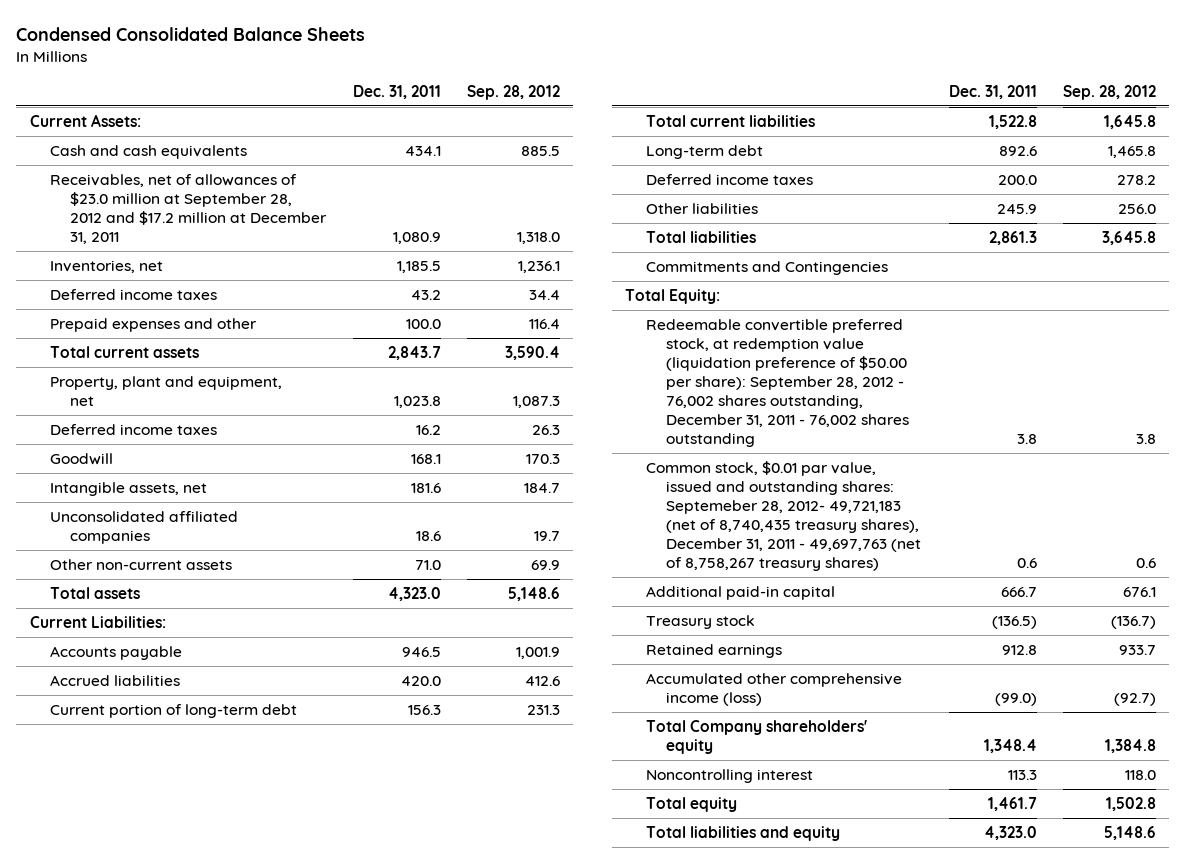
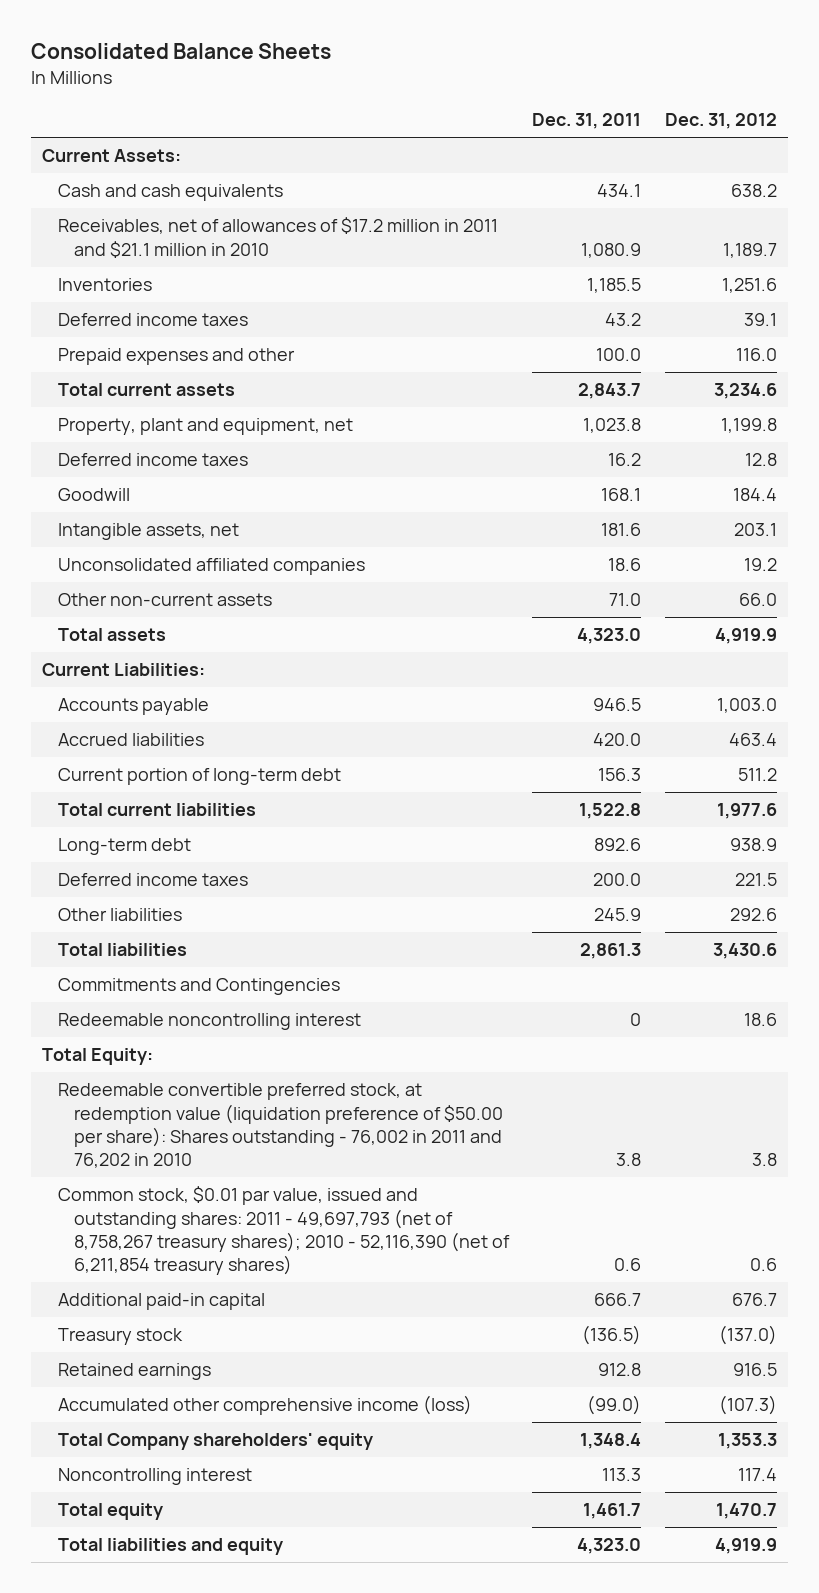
- Condensed Consolidated Balance Sheets
+ Consolidated Balance Sheets
- | Dec. 31, 2011 | Sep. 28, 2012
+ | Dec. 31, 2011 | Dec. 31, 2012
- Receivables, net of allowances of $23.0 million at September 28, 2012 and $17.2 million at December 31, 2011 | 1,080.9 | 1,318.0
- Inventories, net | 1,185.5 | 1,236.1
+ Receivables, net of allowances of $17.2 million in 2011 and $21.1 million in 2010 | 1,080.9 | 1,189.7
+ Inventories | 1,185.5 | 1,251.6
+ Redeemable noncontrolling interest | 0 | 18.6
- Redeemable convertible preferred stock, at redemption value (liquidation preference of $50.00 per share): September 28, 2012 - 76,002 shares outstanding, December 31, 2011 - 76,002 shares outstanding | 3.8 | 3.8
- Common stock, $0.01 par value, issued and outstanding shares: Septemeber 28, 2012- 49,721,183 (net of 8,740,435 treasury shares), December 31, 2011 - 49,697,763 (net of 8,758,267 treasury shares) | 0.6 | 0.6
+ Redeemable convertible preferred stock, at redemption value (liquidation preference of $50.00 per share): Shares outstanding - 76,002 in 2011 and 76,202 in 2010 | 3.8 | 3.8
+ Common stock, $0.01 par value, issued and outstanding shares: 2011 - 49,697,793 (net of 8,758,267 treasury shares); 2010 - 52,116,390 (net of 6,211,854 treasury shares) | 0.6 | 0.6

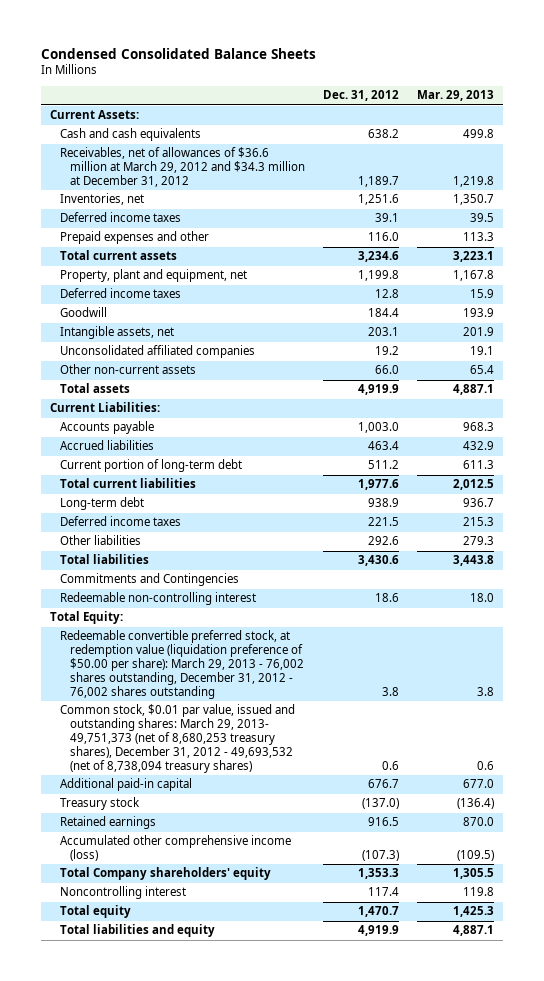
- Consolidated Balance Sheets
+ Condensed Consolidated Balance Sheets
- | Dec. 31, 2011 | Dec. 31, 2012
+ | Dec. 31, 2012 | Mar. 29, 2013
- Receivables, net of allowances of $17.2 million in 2011 and $21.1 million in 2010 | 1,080.9 | 1,189.7
- Inventories | 1,185.5 | 1,251.6
+ Receivables, net of allowances of $36.6 million at March 29, 2012 and $34.3 million at December 31, 2012 | 1,189.7 | 1,219.8
+ Inventories, net | 1,251.6 | 1,350.7
- Redeemable noncontrolling interest | 0 | 18.6
+ Redeemable non-controlling interest | 18.6 | 18.0
- Redeemable convertible preferred stock, at redemption value (liquidation preference of $50.00 per share): Shares outstanding - 76,002 in 2011 and 76,202 in 2010 | 3.8 | 3.8
- Common stock, $0.01 par value, issued and outstanding shares: 2011 - 49,697,793 (net of 8,758,267 treasury shares); 2010 - 52,116,390 (net of 6,211,854 treasury shares) | 0.6 | 0.6
+ Redeemable convertible preferred stock, at redemption value (liquidation preference of $50.00 per share): March 29, 2013 - 76,002 shares outstanding, December 31, 2012 - 76,002 shares outstanding | 3.8 | 3.8
+ Common stock, $0.01 par value, issued and outstanding shares: March 29, 2013- 49,751,373 (net of 8,680,253 treasury shares), December 31, 2012 - 49,693,532 (net of 8,738,094 treasury shares) | 0.6 | 0.6

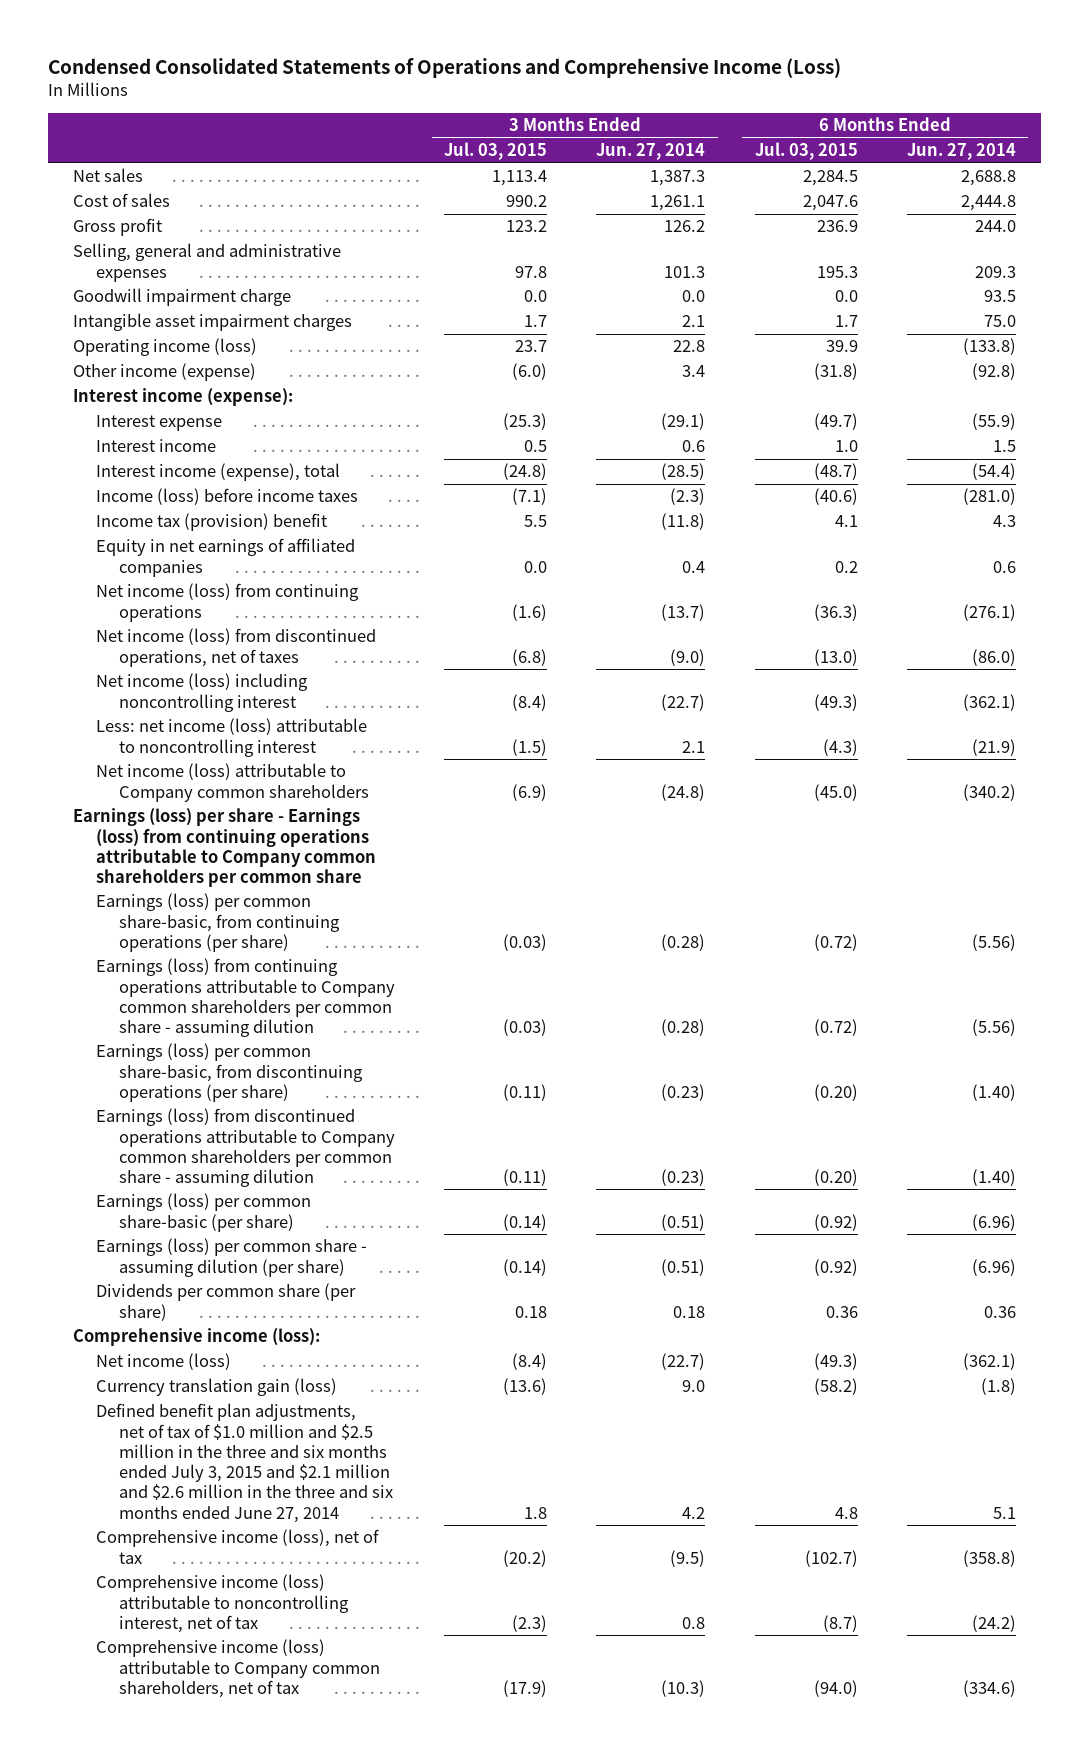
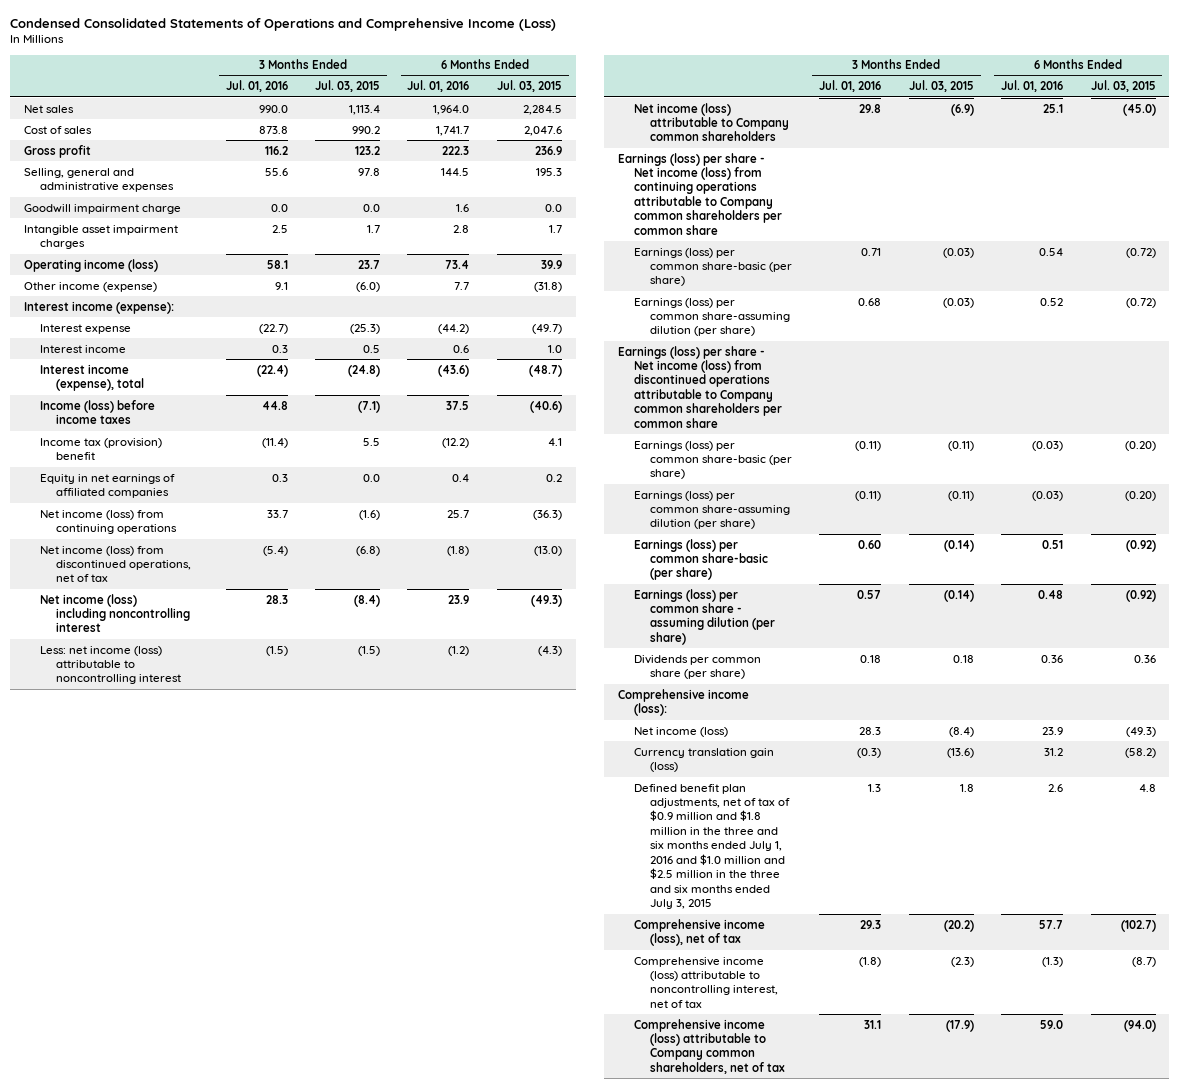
- | 3 Months Ended Jul. 03, 2015 | 3 Months Ended Jun. 27, 2014 | 6 Months Ended Jul. 03, 2015 | 6 Months Ended Jun. 27, 2014
+ | 3 Months Ended Jul. 01, 2016 | 3 Months Ended Jul. 03, 2015 | 6 Months Ended Jul. 01, 2016 | 6 Months Ended Jul. 03, 2015
- Net income (loss) from discontinued operations, net of taxes | (6.8) | (9.0) | (13.0) | (86.0)
+ Net income (loss) from discontinued operations, net of tax | (5.4) | (6.8) | (1.8) | (13.0)
- Earnings (loss) per share - Earnings (loss) from continuing operations attributable to Company common shareholders per common share
- Earnings (loss) per common share-basic, from continuing operations (per share) | (0.03) | (0.28) | (0.72) | (5.56)
- Earnings (loss) from continuing operations attributable to Company common shareholders per common share - assuming dilution | (0.03) | (0.28) | (0.72) | (5.56)
- Earnings (loss) per common share-basic, from discontinuing operations (per share) | (0.11) | (0.23) | (0.20) | (1.40)
- Earnings (loss) from discontinued operations attributable to Company common shareholders per common share - assuming dilution | (0.11) | (0.23) | (0.20) | (1.40)
+ Earnings (loss) per share - Net income (loss) from continuing operations attributable to Company common shareholders per common share
+ Earnings (loss) per common share-basic (per share) | 0.71 | (0.03) | 0.54 | (0.72)
+ Earnings (loss) per common share-assuming dilution (per share) | 0.68 | (0.03) | 0.52 | (0.72)
+ Earnings (loss) per share - Net income (loss) from discontinued operations attributable to Company common shareholders per common share
+ Earnings (loss) per common share-basic (per share) | (0.11) | (0.11) | (0.03) | (0.20)
+ Earnings (loss) per common share-assuming dilution (per share) | (0.11) | (0.11) | (0.03) | (0.20)
- Defined benefit plan adjustments, net of tax of $1.0 million and $2.5 million in the three and six months ended July 3, 2015 and $2.1 million and $2.6 million in the three and six months ended June 27, 2014 | 1.8 | 4.2 | 4.8 | 5.1
+ Defined benefit plan adjustments, net of tax of $0.9 million and $1.8 million in the three and six months ended July 1, 2016 and $1.0 million and $2.5 million in the three and six months ended July 3, 2015 | 1.3 | 1.8 | 2.6 | 4.8

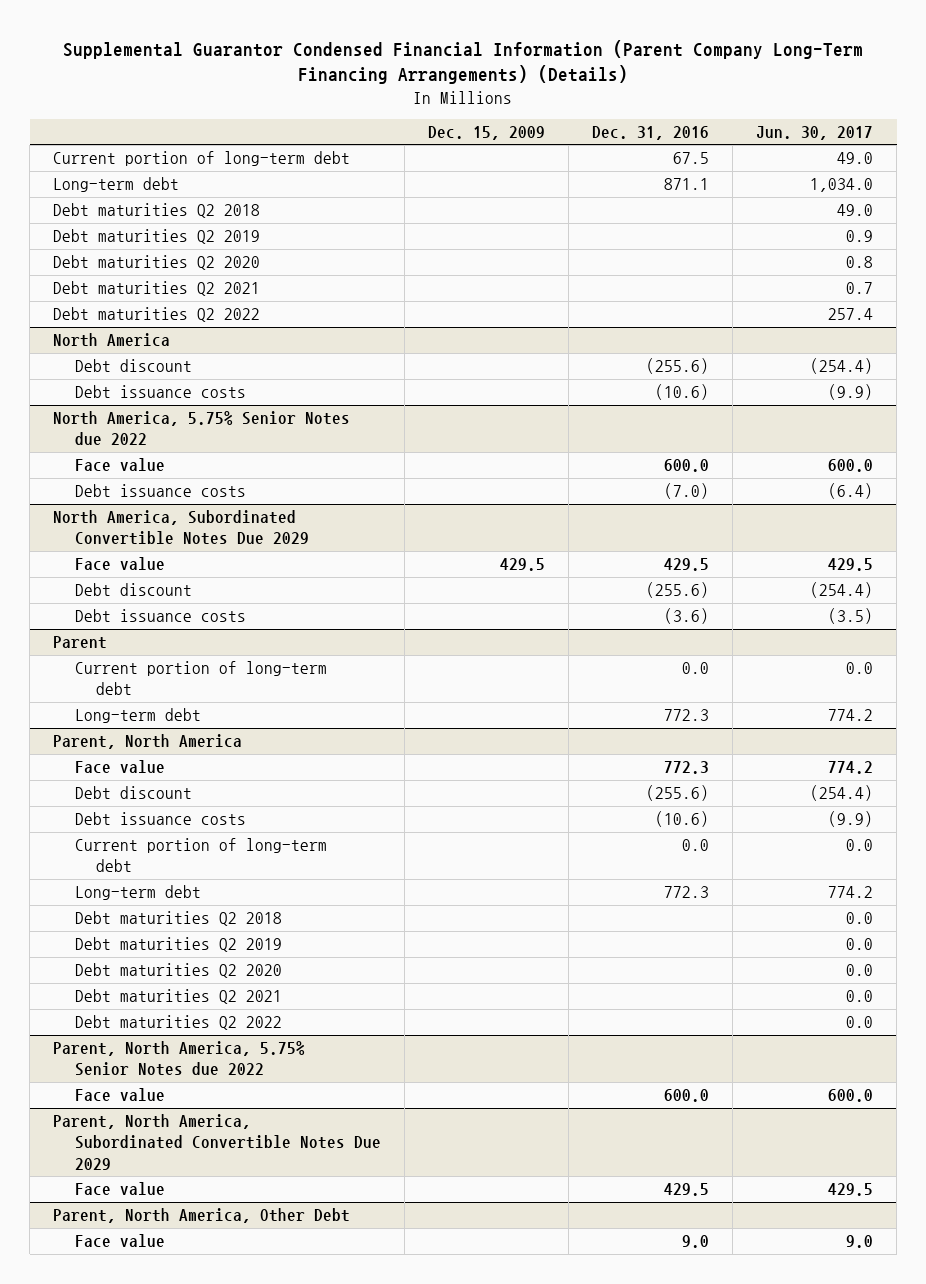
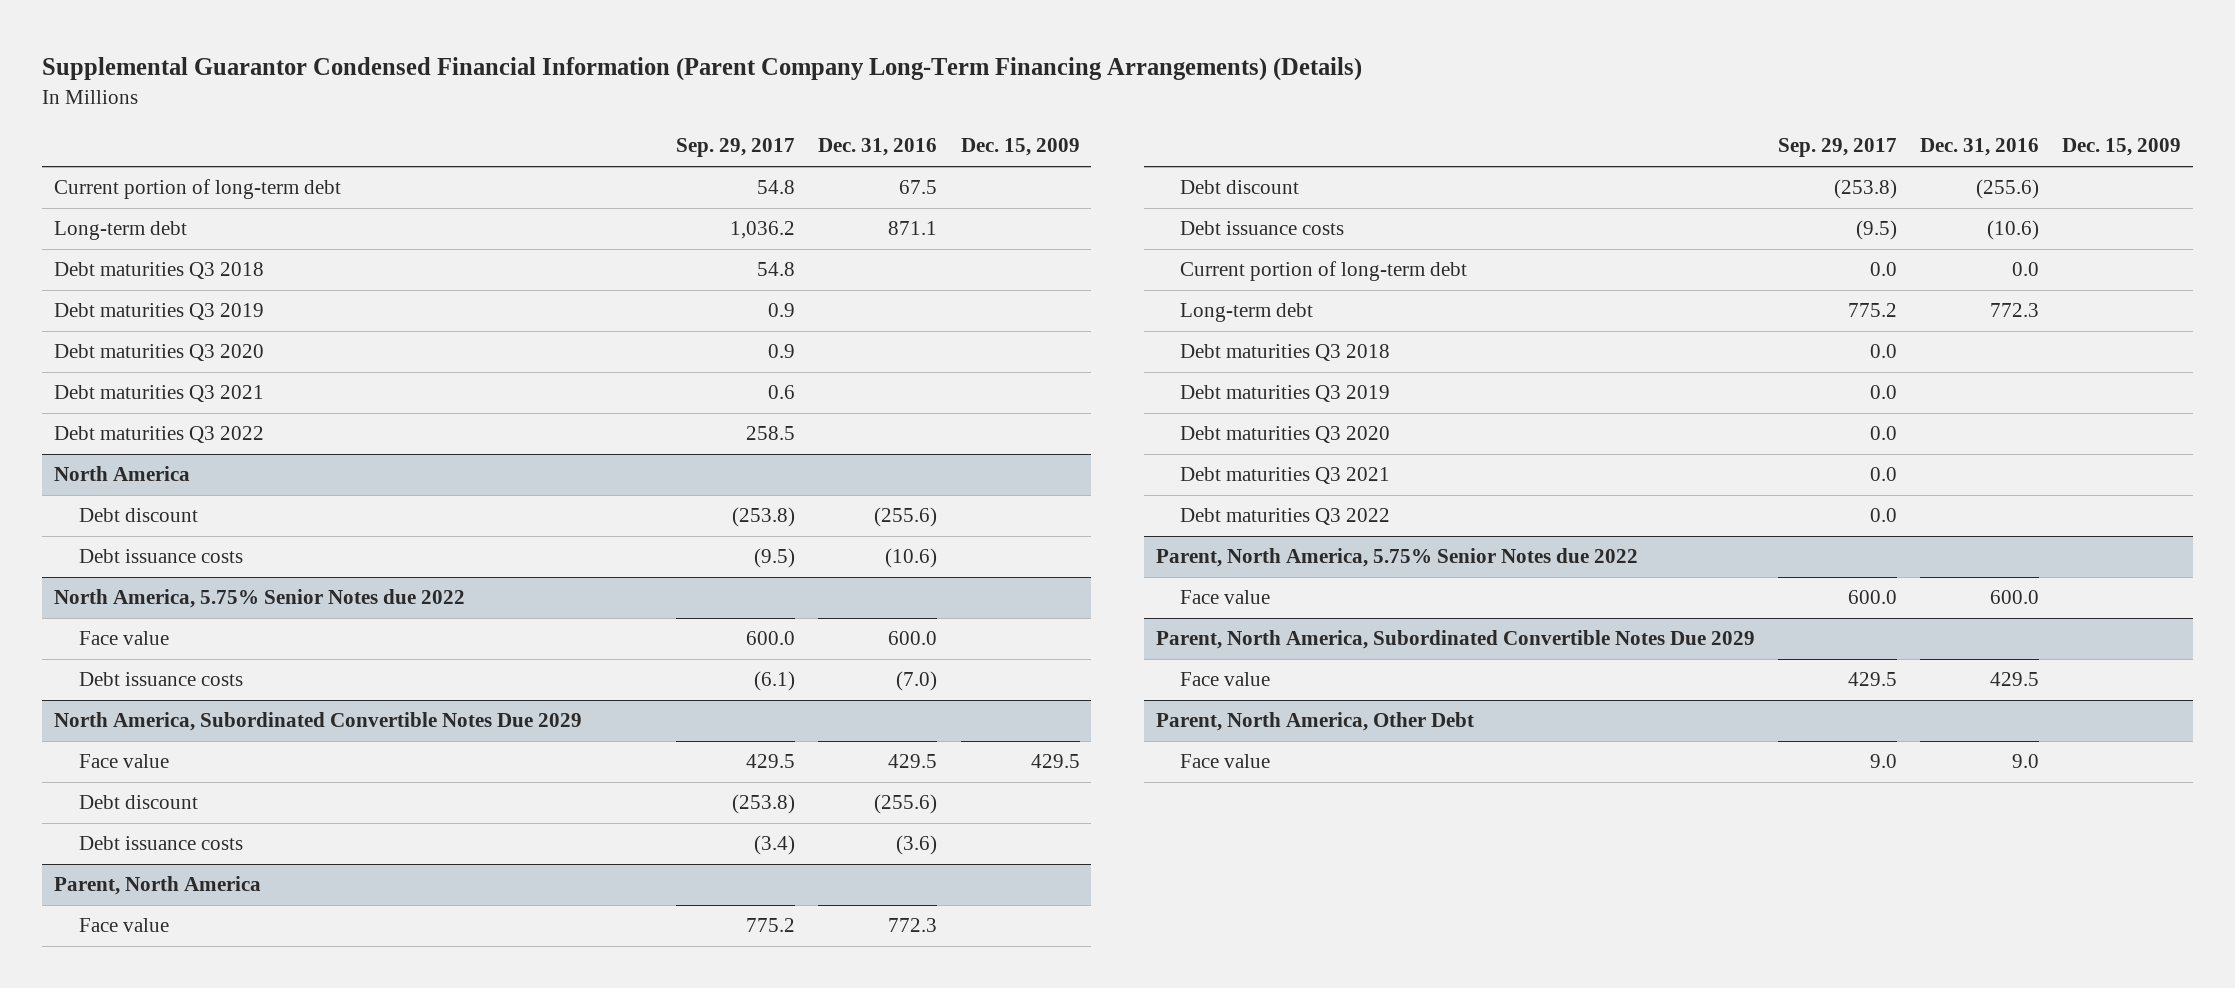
- | Dec. 15, 2009 | Dec. 31, 2016 | Jun. 30, 2017
+ | Sep. 29, 2017 | Dec. 31, 2016 | Dec. 15, 2009
- Debt maturities Q2 2018 | | | 49.0
- Debt maturities Q2 2019 | | | 0.9
- Debt maturities Q2 2020 | | | 0.8
- Debt maturities Q2 2021 | | | 0.7
- Debt maturities Q2 2022 | | | 257.4
+ Debt maturities Q3 2018 | 54.8 | |
+ Debt maturities Q3 2019 | 0.9 | |
+ Debt maturities Q3 2020 | 0.9 | |
+ Debt maturities Q3 2021 | 0.6 | |
+ Debt maturities Q3 2022 | 258.5 | |
- Parent
- Current portion of long-term debt | | 0.0 | 0.0
- Long-term debt | | 772.3 | 774.2
@ Parent, North America
- Debt maturities Q2 2018 | | | 0.0
- Debt maturities Q2 2019 | | | 0.0
- Debt maturities Q2 2020 | | | 0.0
- Debt maturities Q2 2021 | | | 0.0
- Debt maturities Q2 2022 | | | 0.0
+ Debt maturities Q3 2018 | 0.0 | |
+ Debt maturities Q3 2019 | 0.0 | |
+ Debt maturities Q3 2020 | 0.0 | |
+ Debt maturities Q3 2021 | 0.0 | |
+ Debt maturities Q3 2022 | 0.0 | |

